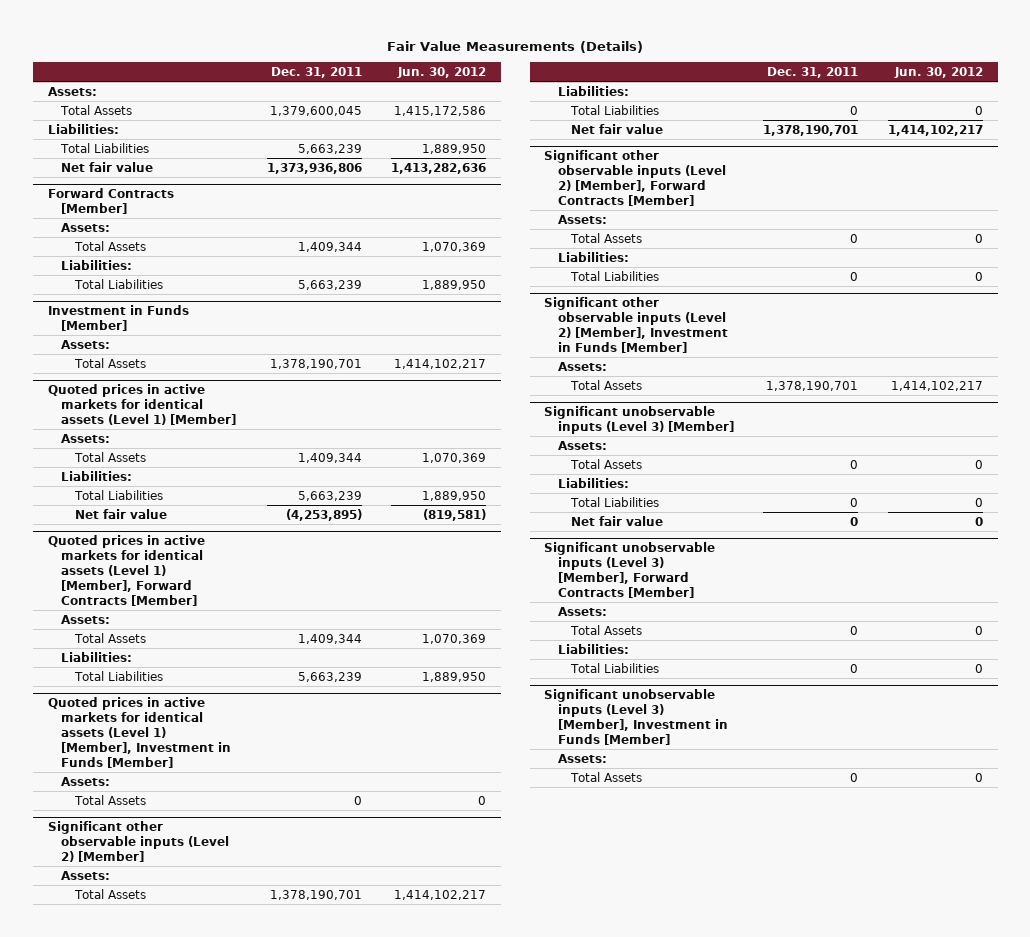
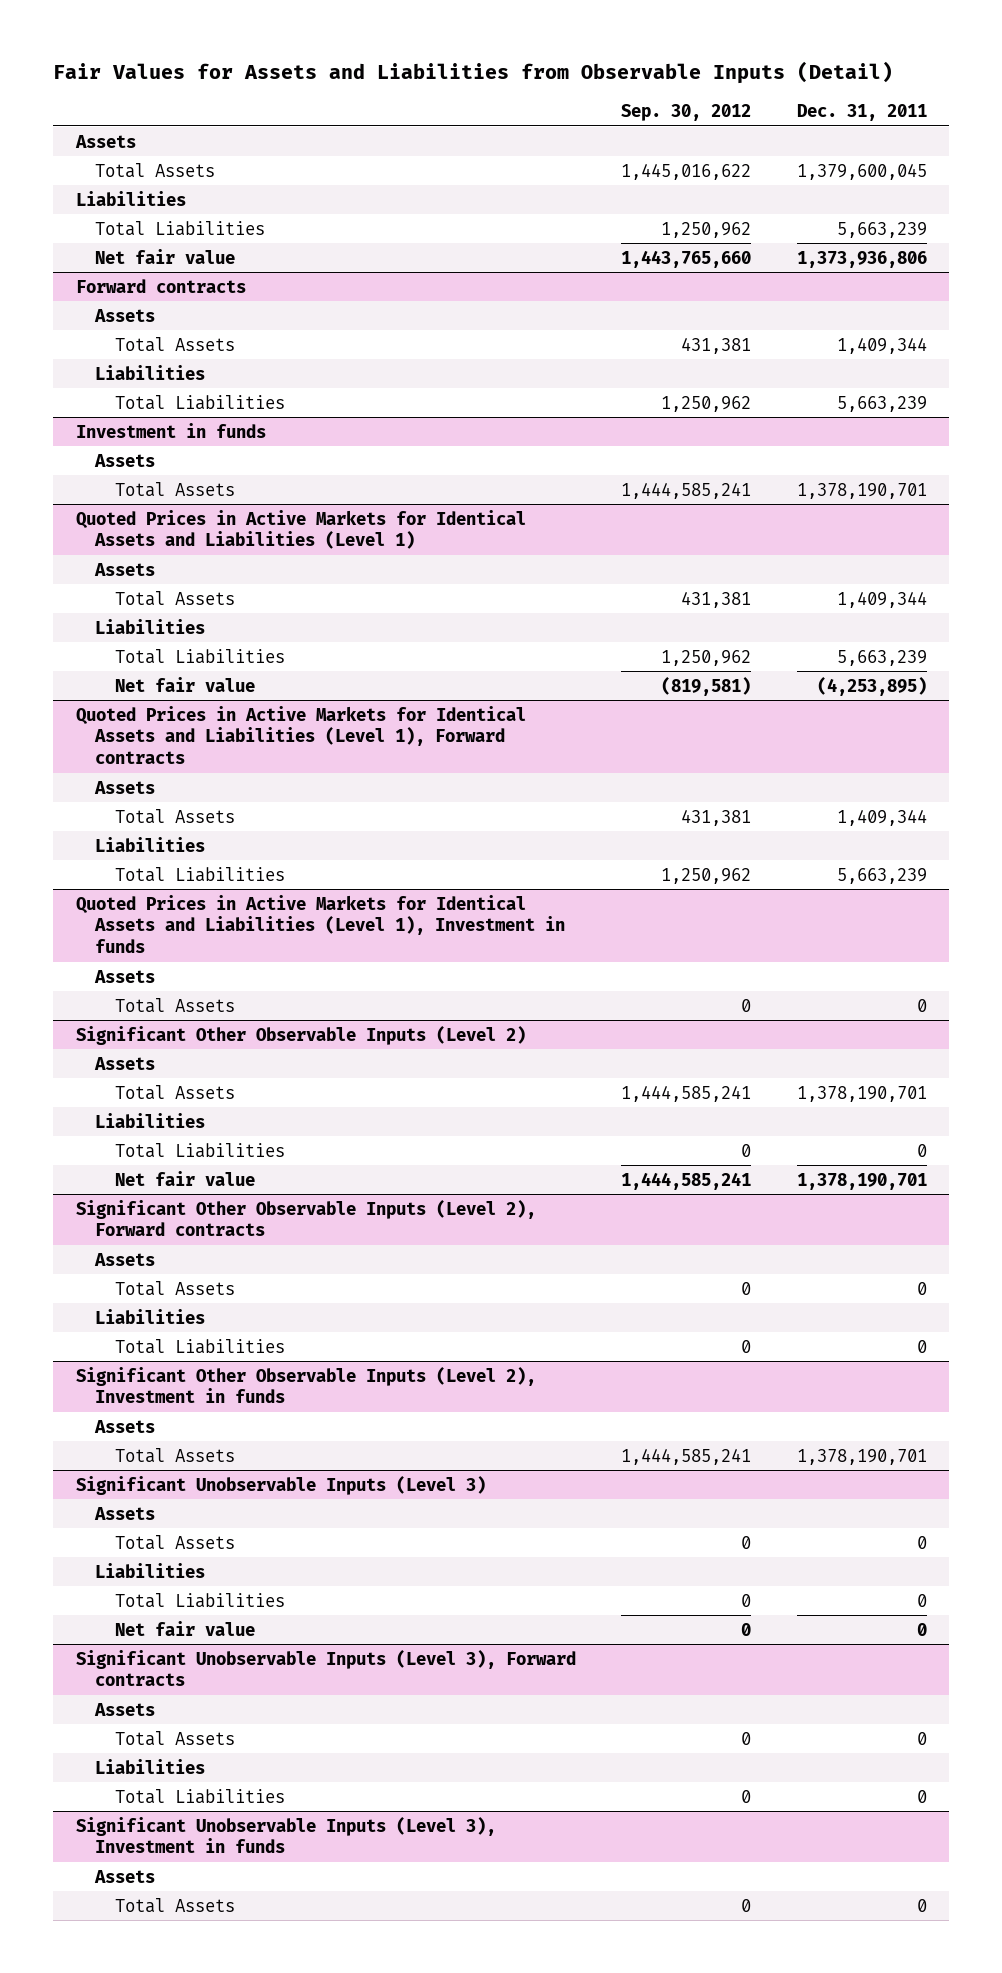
- Fair Value Measurements (Details)
+ Fair Values for Assets and Liabilities from Observable Inputs (Detail)
- | Dec. 31, 2011 | Jun. 30, 2012
+ | Sep. 30, 2012 | Dec. 31, 2011
- Assets:
+ Assets
- Liabilities:
+ Liabilities
- Forward Contracts [Member]
- Assets:
+ Forward contracts
+ Assets
- Liabilities:
+ Liabilities
- Investment in Funds [Member]
- Assets:
+ Investment in funds
+ Assets
- Quoted prices in active markets for identical assets (Level 1) [Member]
- Assets:
+ Quoted Prices in Active Markets for Identical Assets and Liabilities (Level 1)
+ Assets
- Liabilities:
+ Liabilities
- Quoted prices in active markets for identical assets (Level 1) [Member], Forward Contracts [Member]
- Assets:
+ Quoted Prices in Active Markets for Identical Assets and Liabilities (Level 1), Forward contracts
+ Assets
- Liabilities:
+ Liabilities
- Quoted prices in active markets for identical assets (Level 1) [Member], Investment in Funds [Member]
- Assets:
+ Quoted Prices in Active Markets for Identical Assets and Liabilities (Level 1), Investment in funds
+ Assets
- Significant other observable inputs (Level 2) [Member]
- Assets:
+ Significant Other Observable Inputs (Level 2)
+ Assets
- Liabilities:
+ Liabilities
- Significant other observable inputs (Level 2) [Member], Forward Contracts [Member]
- Assets:
+ Significant Other Observable Inputs (Level 2), Forward contracts
+ Assets
- Liabilities:
+ Liabilities
- Significant other observable inputs (Level 2) [Member], Investment in Funds [Member]
- Assets:
+ Significant Other Observable Inputs (Level 2), Investment in funds
+ Assets
- Significant unobservable inputs (Level 3) [Member]
- Assets:
+ Significant Unobservable Inputs (Level 3)
+ Assets
- Liabilities:
+ Liabilities
- Significant unobservable inputs (Level 3) [Member], Forward Contracts [Member]
- Assets:
+ Significant Unobservable Inputs (Level 3), Forward contracts
+ Assets
- Liabilities:
+ Liabilities
- Significant unobservable inputs (Level 3) [Member], Investment in Funds [Member]
- Assets:
+ Significant Unobservable Inputs (Level 3), Investment in funds
+ Assets

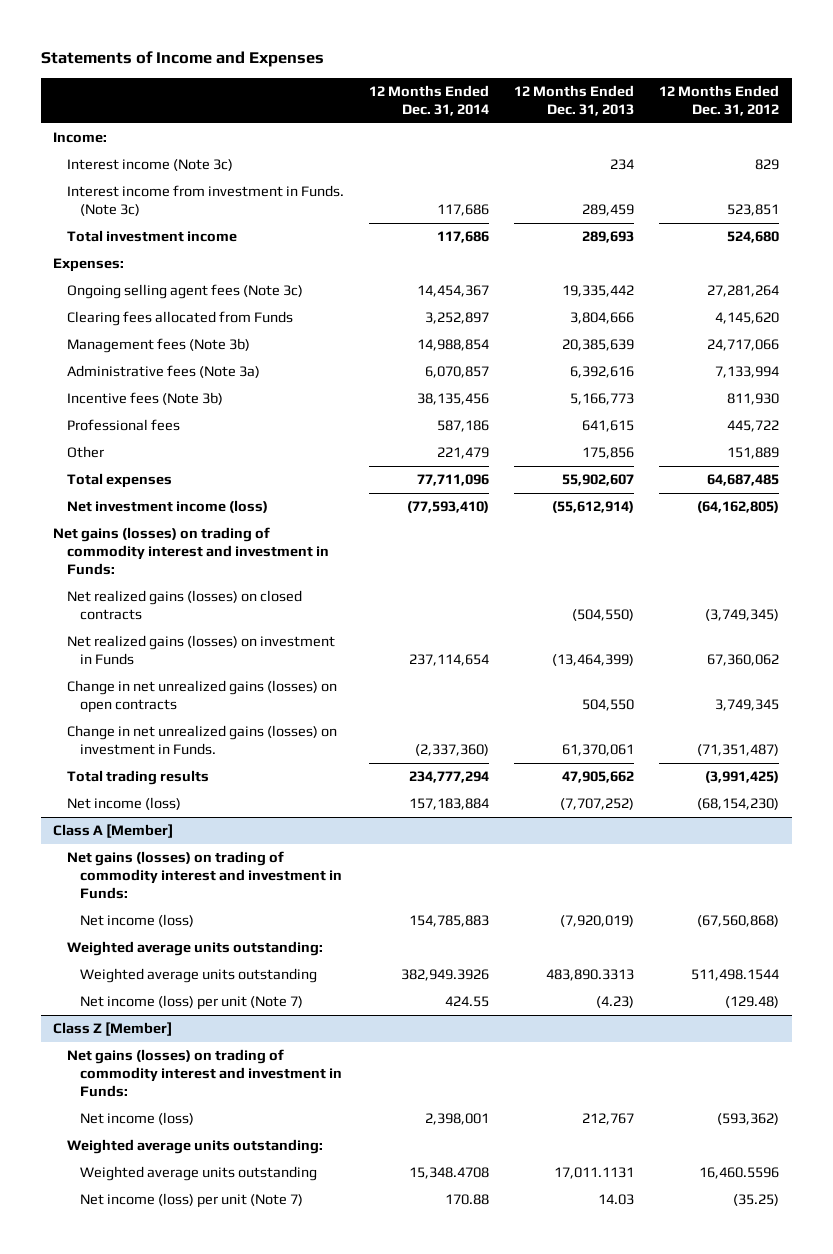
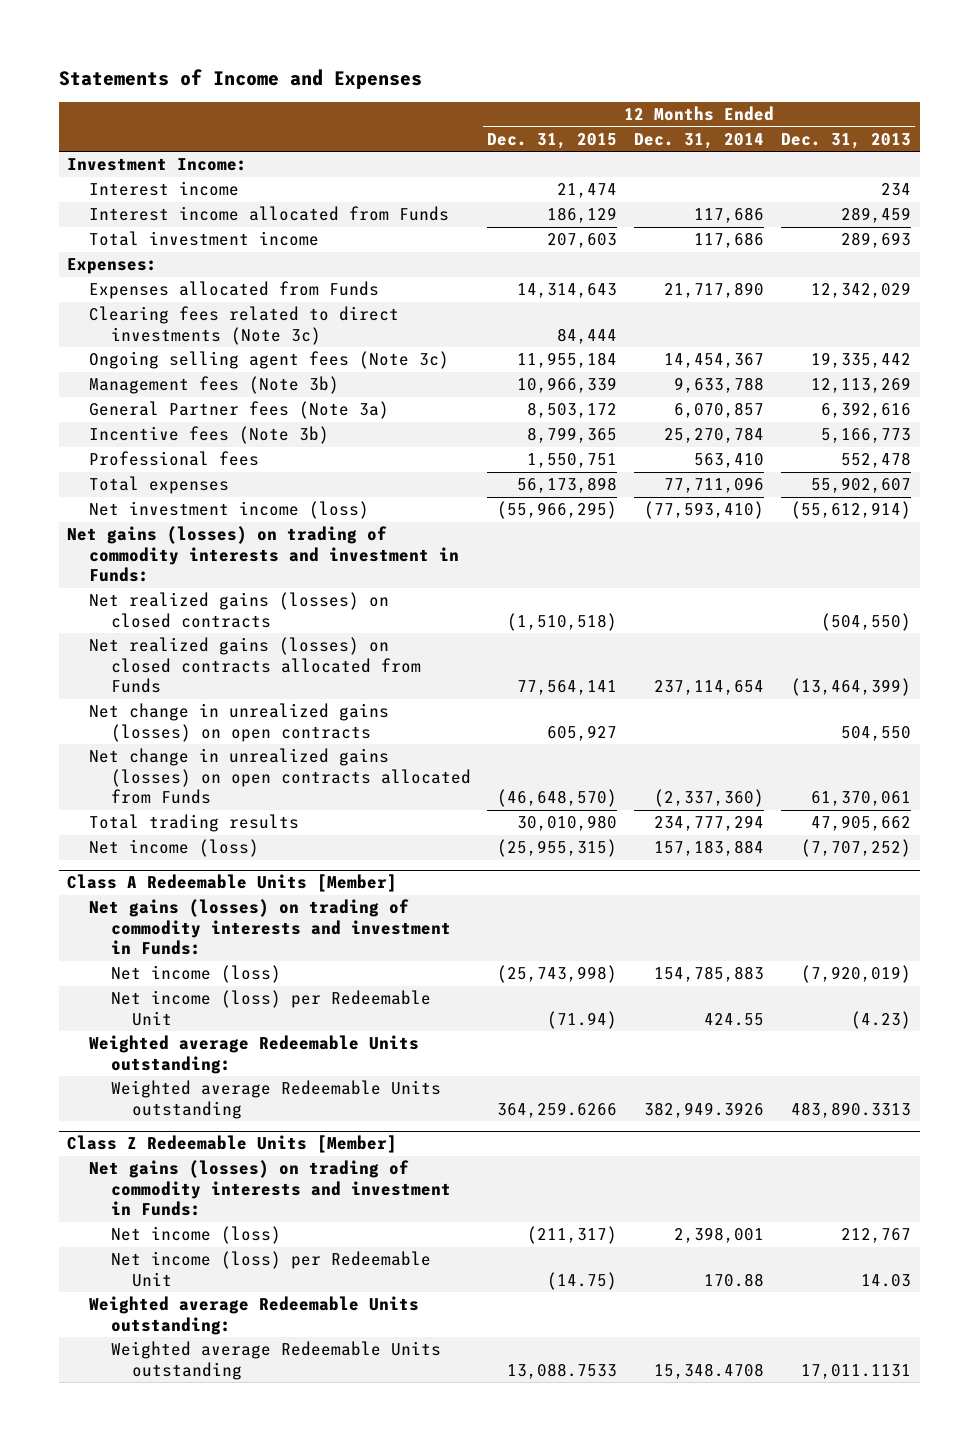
- | 12 Months Ended Dec. 31, 2014 | 12 Months Ended Dec. 31, 2013 | 12 Months Ended Dec. 31, 2012
+ | 12 Months Ended Dec. 31, 2015 | 12 Months Ended Dec. 31, 2014 | 12 Months Ended Dec. 31, 2013
- Income:
- Interest income (Note 3c) | | 234 | 829
- Interest income from investment in Funds. (Note 3c) | 117,686 | 289,459 | 523,851
+ Investment Income:
+ Interest income | 21,474 | | 234
+ Interest income allocated from Funds | 186,129 | 117,686 | 289,459
+ Expenses allocated from Funds | 14,314,643 | 21,717,890 | 12,342,029
+ Clearing fees related to direct investments (Note 3c) | 84,444 | |
- Clearing fees allocated from Funds | 3,252,897 | 3,804,666 | 4,145,620
- Management fees (Note 3b) | 14,988,854 | 20,385,639 | 24,717,066
- Administrative fees (Note 3a) | 6,070,857 | 6,392,616 | 7,133,994
- Incentive fees (Note 3b) | 38,135,456 | 5,166,773 | 811,930
- Professional fees | 587,186 | 641,615 | 445,722
- Other | 221,479 | 175,856 | 151,889
+ Management fees (Note 3b) | 10,966,339 | 9,633,788 | 12,113,269
+ General Partner fees (Note 3a) | 8,503,172 | 6,070,857 | 6,392,616
+ Incentive fees (Note 3b) | 8,799,365 | 25,270,784 | 5,166,773
+ Professional fees | 1,550,751 | 563,410 | 552,478
- Net gains (losses) on trading of commodity interest and investment in Funds:
+ Net gains (losses) on trading of commodity interests and investment in Funds:
- Net realized gains (losses) on investment in Funds | 237,114,654 | (13,464,399) | 67,360,062
- Change in net unrealized gains (losses) on open contracts | | 504,550 | 3,749,345
- Change in net unrealized gains (losses) on investment in Funds. | (2,337,360) | 61,370,061 | (71,351,487)
+ Net realized gains (losses) on closed contracts allocated from Funds | 77,564,141 | 237,114,654 | (13,464,399)
+ Net change in unrealized gains (losses) on open contracts | 605,927 | | 504,550
+ Net change in unrealized gains (losses) on open contracts allocated from Funds | (46,648,570) | (2,337,360) | 61,370,061
- Class A [Member]
- Net gains (losses) on trading of commodity interest and investment in Funds:
+ Class A Redeemable Units [Member]
+ Net gains (losses) on trading of commodity interests and investment in Funds:
- Weighted average units outstanding:
- Weighted average units outstanding | 382,949.3926 | 483,890.3313 | 511,498.1544
- Net income (loss) per unit (Note 7) | 424.55 | (4.23) | (129.48)
- Class Z [Member]
- Net gains (losses) on trading of commodity interest and investment in Funds:
+ Net income (loss) per Redeemable Unit | (71.94) | 424.55 | (4.23)
+ Weighted average Redeemable Units outstanding:
+ Weighted average Redeemable Units outstanding | 364,259.6266 | 382,949.3926 | 483,890.3313
+ Class Z Redeemable Units [Member]
+ Net gains (losses) on trading of commodity interests and investment in Funds:
- Weighted average units outstanding:
- Weighted average units outstanding | 15,348.4708 | 17,011.1131 | 16,460.5596
- Net income (loss) per unit (Note 7) | 170.88 | 14.03 | (35.25)
+ Net income (loss) per Redeemable Unit | (14.75) | 170.88 | 14.03
+ Weighted average Redeemable Units outstanding:
+ Weighted average Redeemable Units outstanding | 13,088.7533 | 15,348.4708 | 17,011.1131

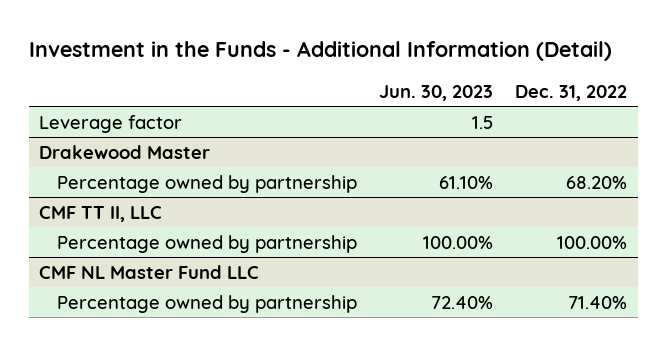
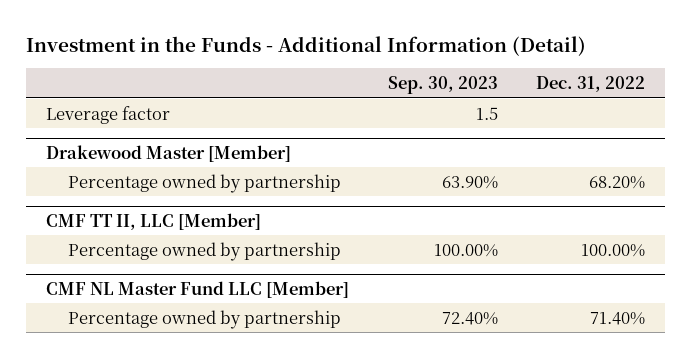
- | Jun. 30, 2023 | Dec. 31, 2022
+ | Sep. 30, 2023 | Dec. 31, 2022
- Drakewood Master
+ Drakewood Master [Member]
- CMF TT II, LLC
+ CMF TT II, LLC [Member]
- CMF NL Master Fund LLC
+ CMF NL Master Fund LLC [Member]

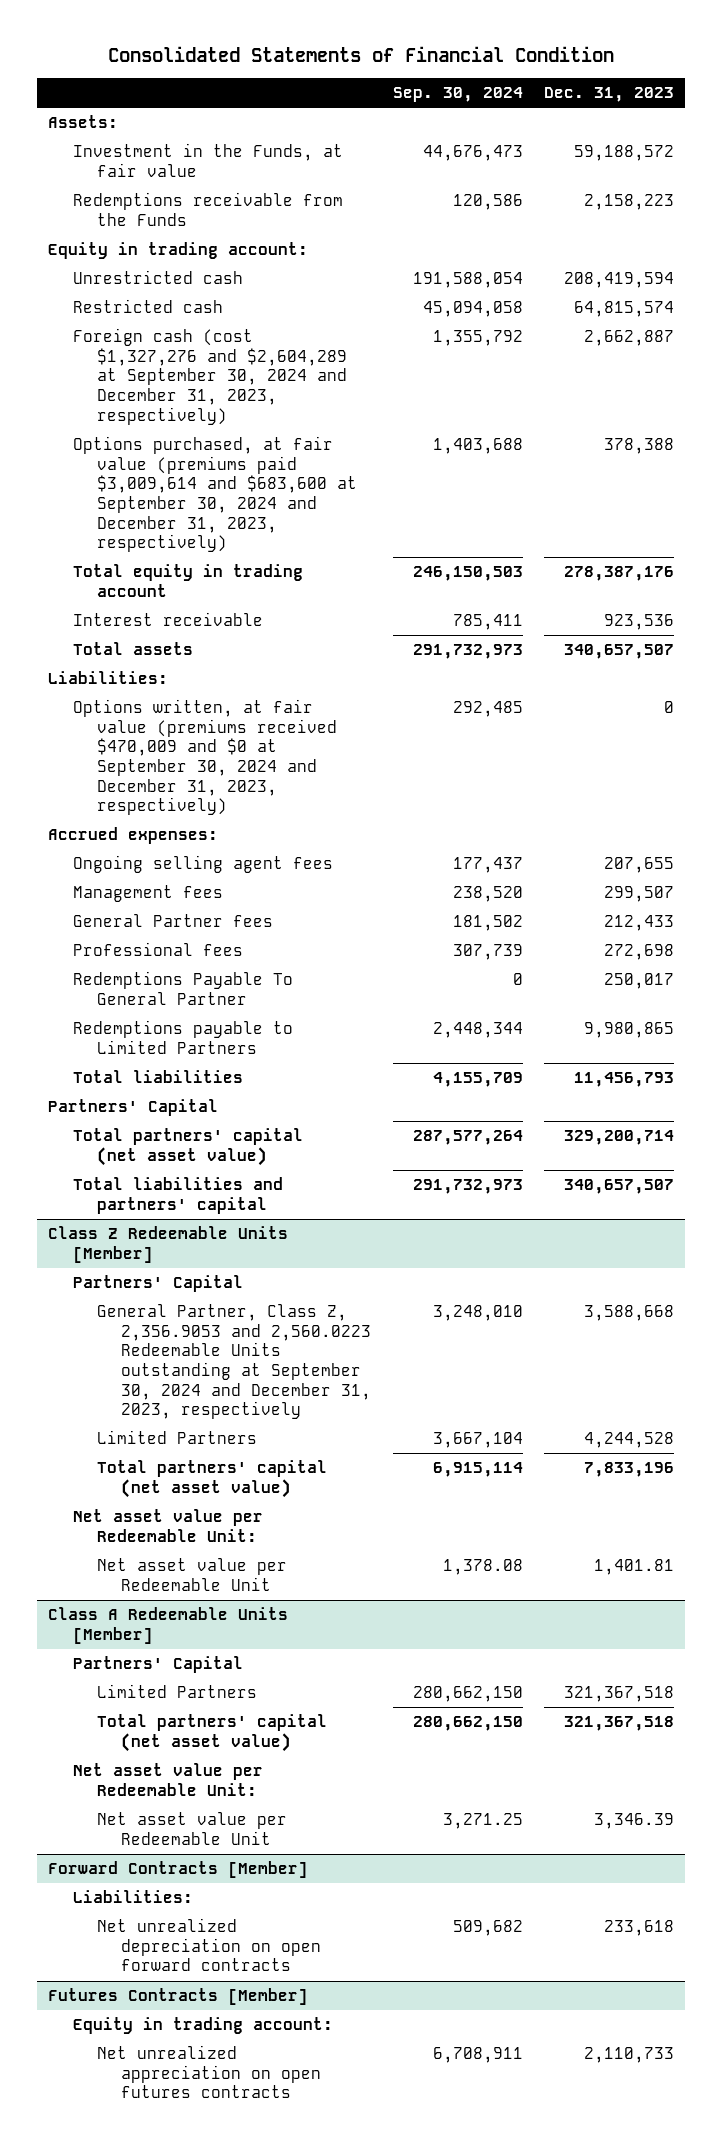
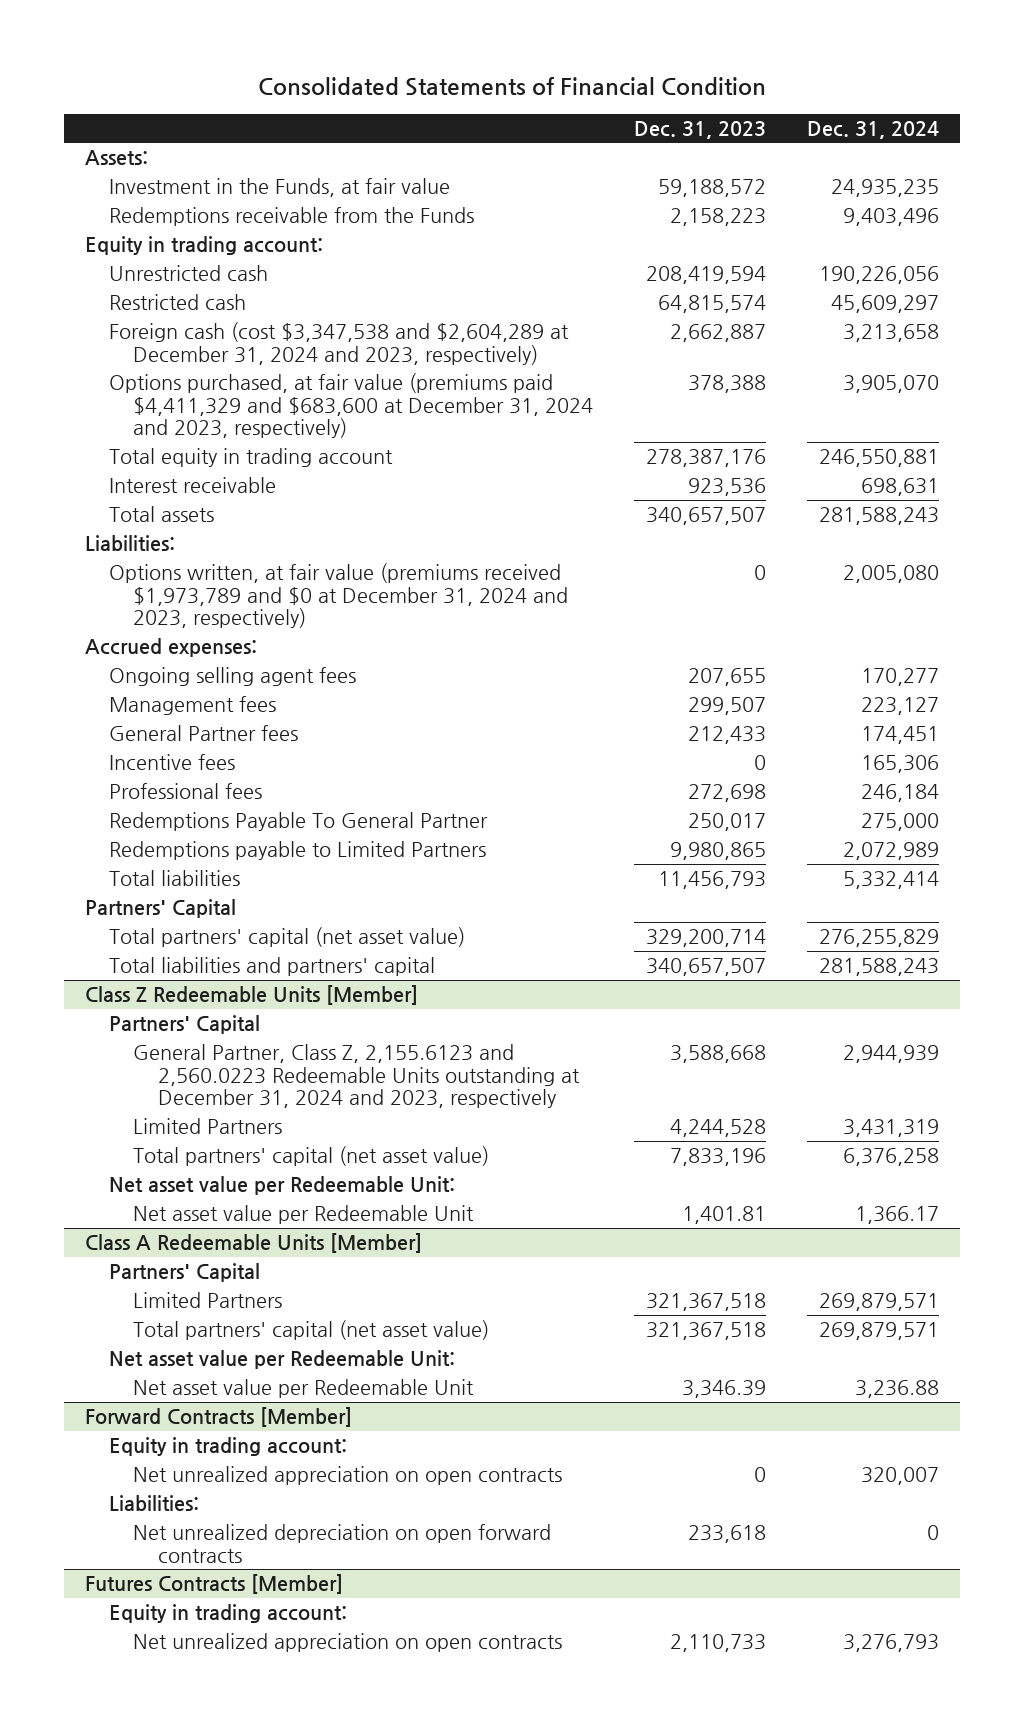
- | Sep. 30, 2024 | Dec. 31, 2023
+ | Dec. 31, 2023 | Dec. 31, 2024
- Foreign cash (cost $1,327,276 and $2,604,289 at September 30, 2024 and December 31, 2023, respectively) | 1,355,792 | 2,662,887
- Options purchased, at fair value (premiums paid $3,009,614 and $683,600 at September 30, 2024 and December 31, 2023, respectively) | 1,403,688 | 378,388
+ Foreign cash (cost $3,347,538 and $2,604,289 at December 31, 2024 and 2023, respectively) | 2,662,887 | 3,213,658
+ Options purchased, at fair value (premiums paid $4,411,329 and $683,600 at December 31, 2024 and 2023, respectively) | 378,388 | 3,905,070
- Options written, at fair value (premiums received $470,009 and $0 at September 30, 2024 and December 31, 2023, respectively) | 292,485 | 0
+ Options written, at fair value (premiums received $1,973,789 and $0 at December 31, 2024 and 2023, respectively) | 0 | 2,005,080
+ Incentive fees | 0 | 165,306
@ Class Z Redeemable Units [Member]
- General Partner, Class Z, 2,356.9053 and 2,560.0223 Redeemable Units outstanding at September 30, 2024 and December 31, 2023, respectively | 3,248,010 | 3,588,668
+ General Partner, Class Z, 2,155.6123 and 2,560.0223 Redeemable Units outstanding at December 31, 2024 and 2023, respectively | 3,588,668 | 2,944,939
@ Forward Contracts [Member]
+ Equity in trading account:
+ Net unrealized appreciation on open contracts | 0 | 320,007
@ Futures Contracts [Member]
- Net unrealized appreciation on open futures contracts | 6,708,911 | 2,110,733
+ Net unrealized appreciation on open contracts | 2,110,733 | 3,276,793

